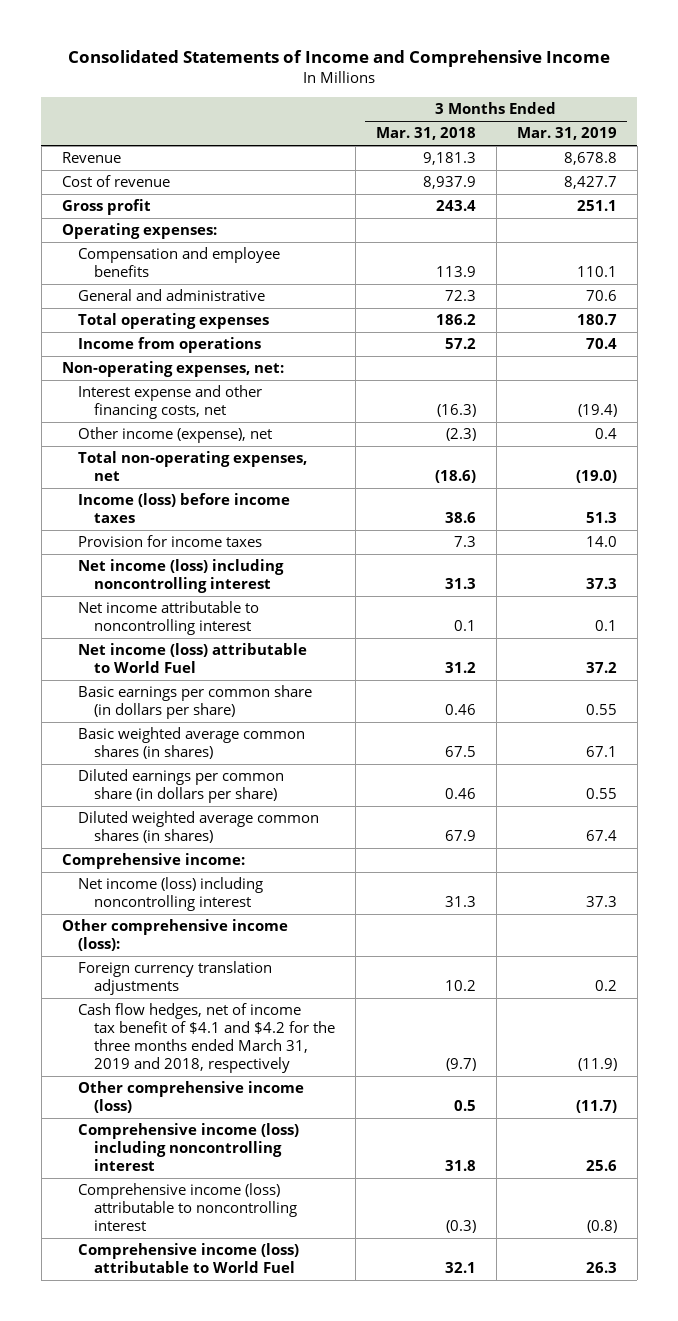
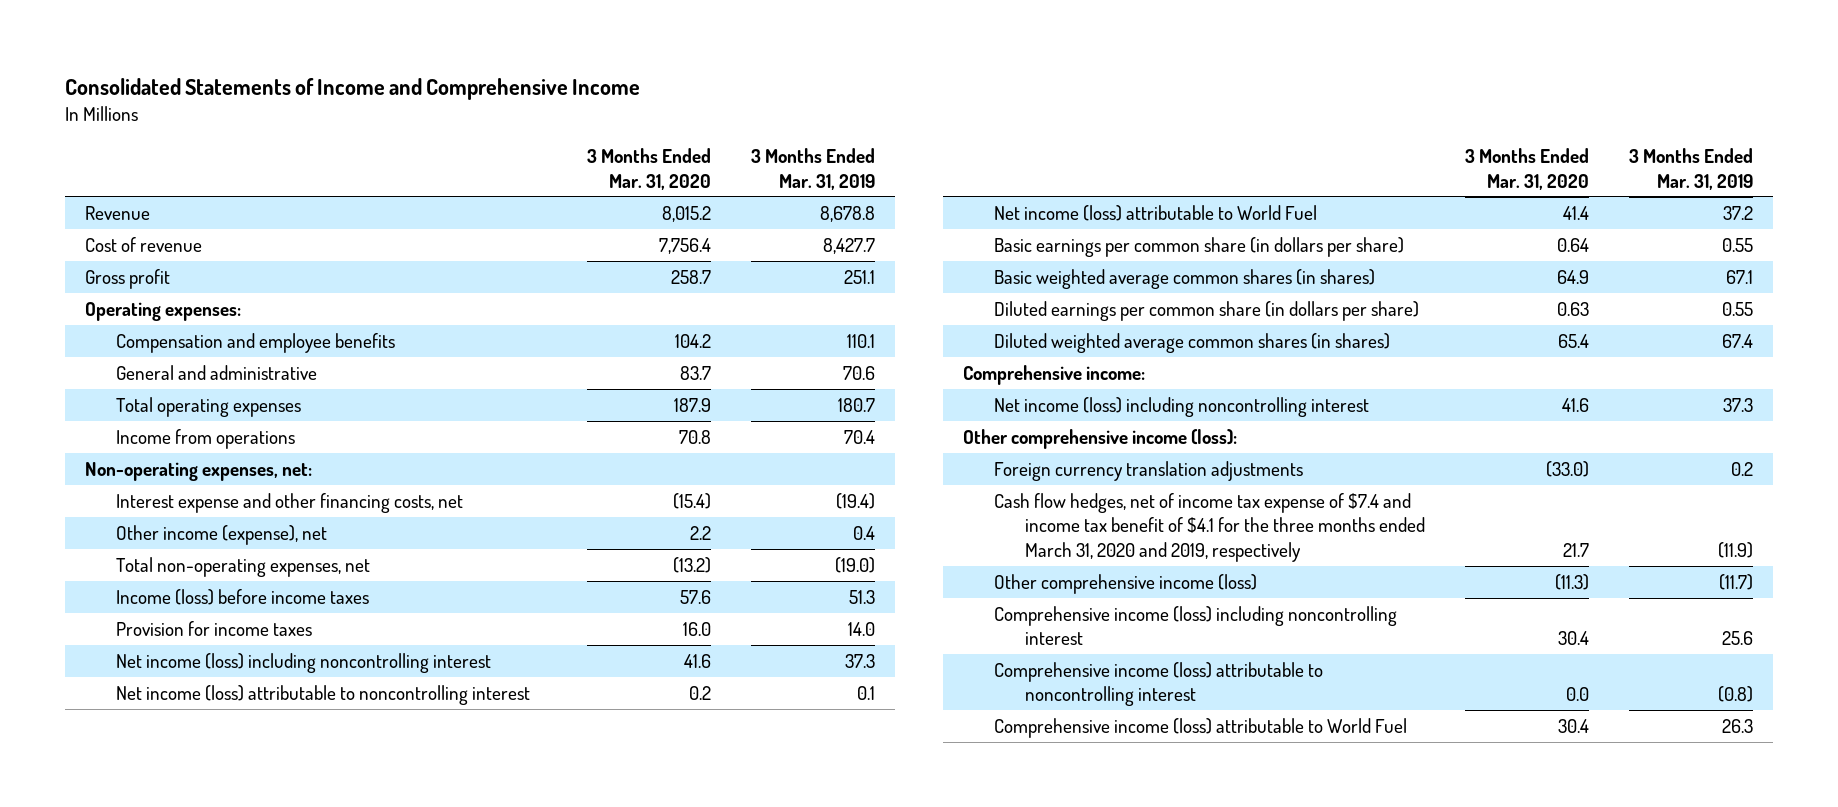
- | 3 Months Ended Mar. 31, 2018 | 3 Months Ended Mar. 31, 2019
+ | 3 Months Ended Mar. 31, 2020 | 3 Months Ended Mar. 31, 2019
- Net income attributable to noncontrolling interest | 0.1 | 0.1
+ Net income (loss) attributable to noncontrolling interest | 0.2 | 0.1
- Cash flow hedges, net of income tax benefit of $4.1 and $4.2 for the three months ended March 31, 2019 and 2018, respectively | (9.7) | (11.9)
+ Cash flow hedges, net of income tax expense of $7.4 and income tax benefit of $4.1 for the three months ended March 31, 2020 and 2019, respectively | 21.7 | (11.9)

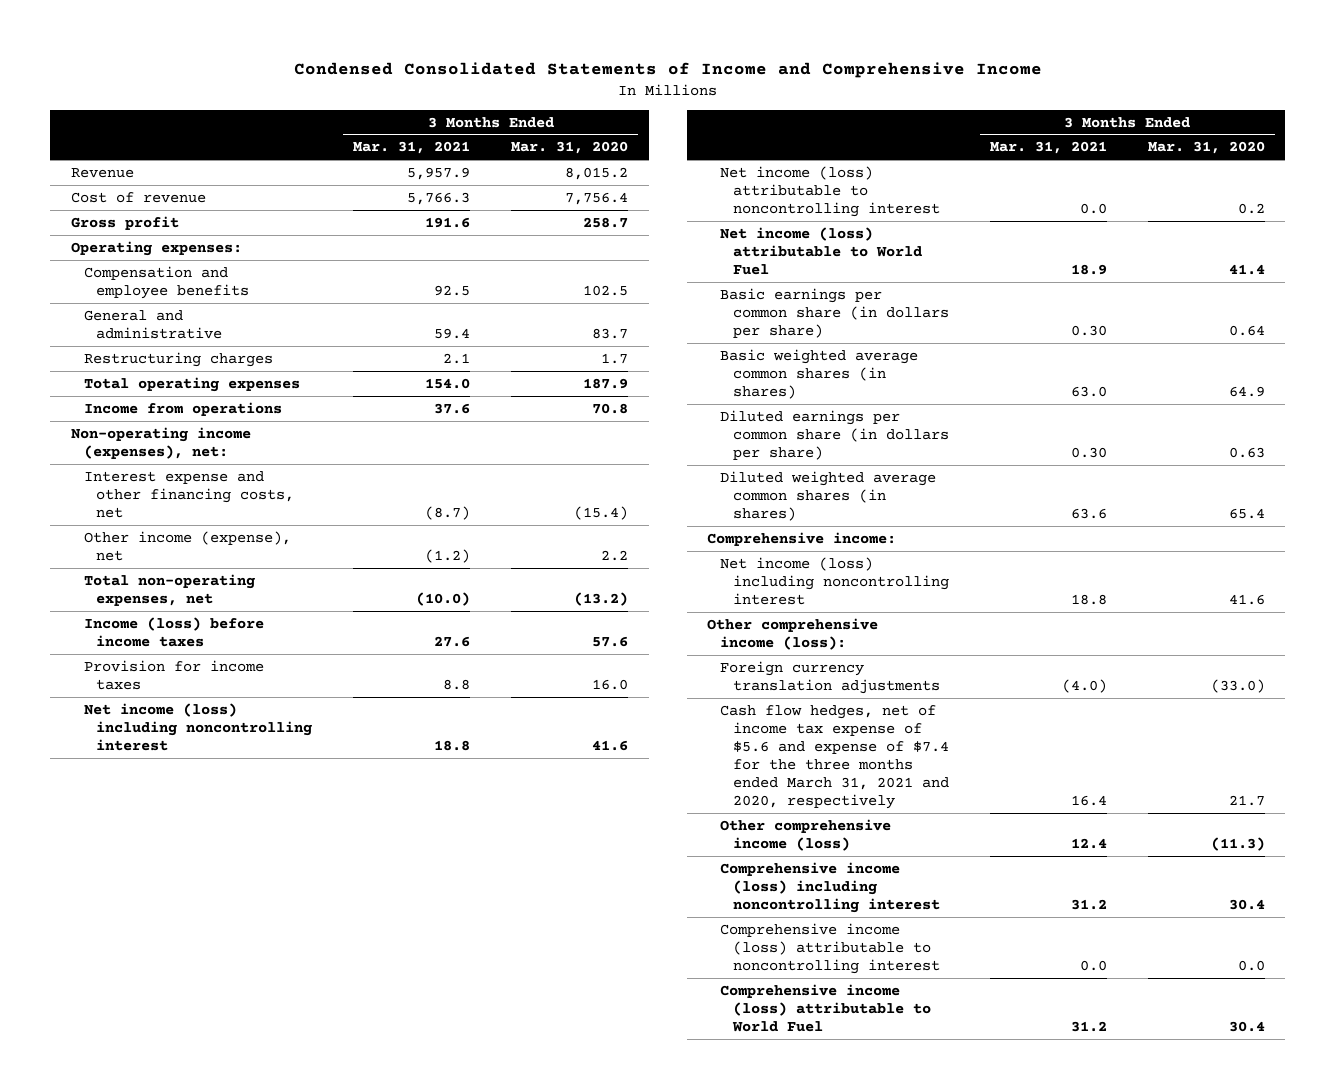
- Consolidated Statements of Income and Comprehensive Income
+ Condensed Consolidated Statements of Income and Comprehensive Income
- | 3 Months Ended Mar. 31, 2020 | 3 Months Ended Mar. 31, 2019
+ | 3 Months Ended Mar. 31, 2021 | 3 Months Ended Mar. 31, 2020
- Compensation and employee benefits | 104.2 | 110.1
+ Compensation and employee benefits | 92.5 | 102.5
+ Restructuring charges | 2.1 | 1.7
- Non-operating expenses, net:
+ Non-operating income (expenses), net:
- Cash flow hedges, net of income tax expense of $7.4 and income tax benefit of $4.1 for the three months ended March 31, 2020 and 2019, respectively | 21.7 | (11.9)
+ Cash flow hedges, net of income tax expense of $5.6 and expense of $7.4 for the three months ended March 31, 2021 and 2020, respectively | 16.4 | 21.7

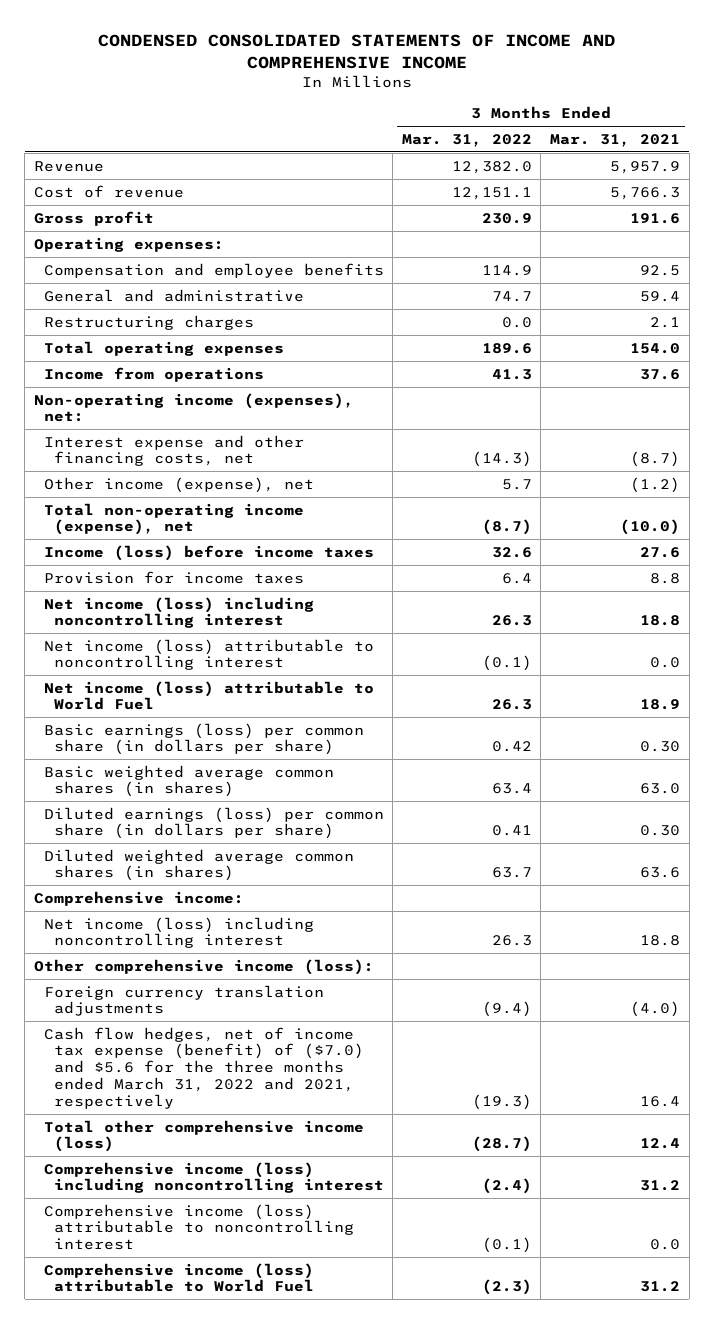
- Condensed Consolidated Statements of Income and Comprehensive Income
+ CONDENSED CONSOLIDATED STATEMENTS OF INCOME AND COMPREHENSIVE INCOME
- | 3 Months Ended Mar. 31, 2021 | 3 Months Ended Mar. 31, 2020
+ | 3 Months Ended Mar. 31, 2022 | 3 Months Ended Mar. 31, 2021
- Total non-operating expenses, net | (10.0) | (13.2)
+ Total non-operating income (expense), net | (8.7) | (10.0)
- Basic earnings per common share (in dollars per share) | 0.30 | 0.64
+ Basic earnings (loss) per common share (in dollars per share) | 0.42 | 0.30
- Diluted earnings per common share (in dollars per share) | 0.30 | 0.63
+ Diluted earnings (loss) per common share (in dollars per share) | 0.41 | 0.30
- Cash flow hedges, net of income tax expense of $5.6 and expense of $7.4 for the three months ended March 31, 2021 and 2020, respectively | 16.4 | 21.7
- Other comprehensive income (loss) | 12.4 | (11.3)
+ Cash flow hedges, net of income tax expense (benefit) of ($7.0) and $5.6 for the three months ended March 31, 2022 and 2021, respectively | (19.3) | 16.4
+ Total other comprehensive income (loss) | (28.7) | 12.4

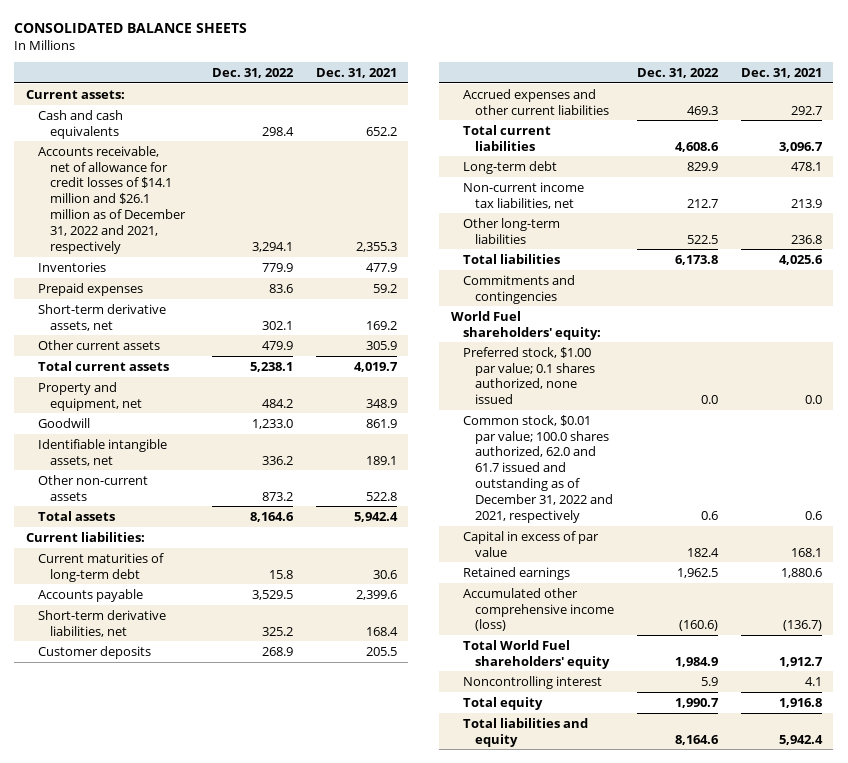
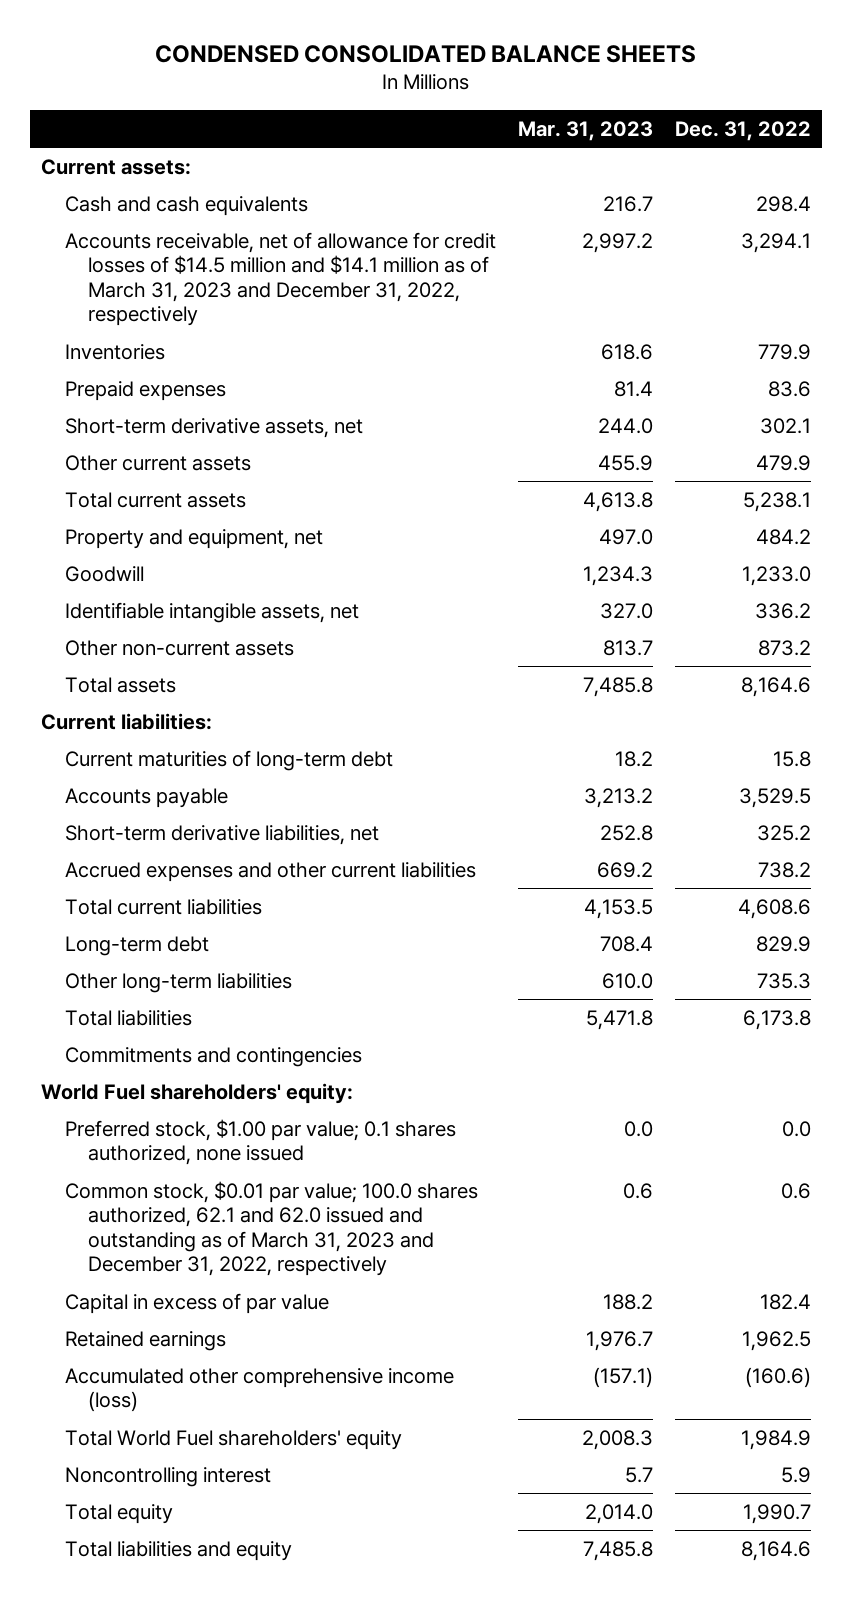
- CONSOLIDATED BALANCE SHEETS
+ CONDENSED CONSOLIDATED BALANCE SHEETS
- | Dec. 31, 2022 | Dec. 31, 2021
+ | Mar. 31, 2023 | Dec. 31, 2022
- Accounts receivable, net of allowance for credit losses of $14.1 million and $26.1 million as of December 31, 2022 and 2021, respectively | 3,294.1 | 2,355.3
+ Accounts receivable, net of allowance for credit losses of $14.5 million and $14.1 million as of March 31, 2023 and December 31, 2022, respectively | 2,997.2 | 3,294.1
- Customer deposits | 268.9 | 205.5
- Accrued expenses and other current liabilities | 469.3 | 292.7
+ Accrued expenses and other current liabilities | 669.2 | 738.2
- Non-current income tax liabilities, net | 212.7 | 213.9
- Other long-term liabilities | 522.5 | 236.8
+ Other long-term liabilities | 610.0 | 735.3
- Common stock, $0.01 par value; 100.0 shares authorized, 62.0 and 61.7 issued and outstanding as of December 31, 2022 and 2021, respectively | 0.6 | 0.6
+ Common stock, $0.01 par value; 100.0 shares authorized, 62.1 and 62.0 issued and outstanding as of March 31, 2023 and December 31, 2022, respectively | 0.6 | 0.6

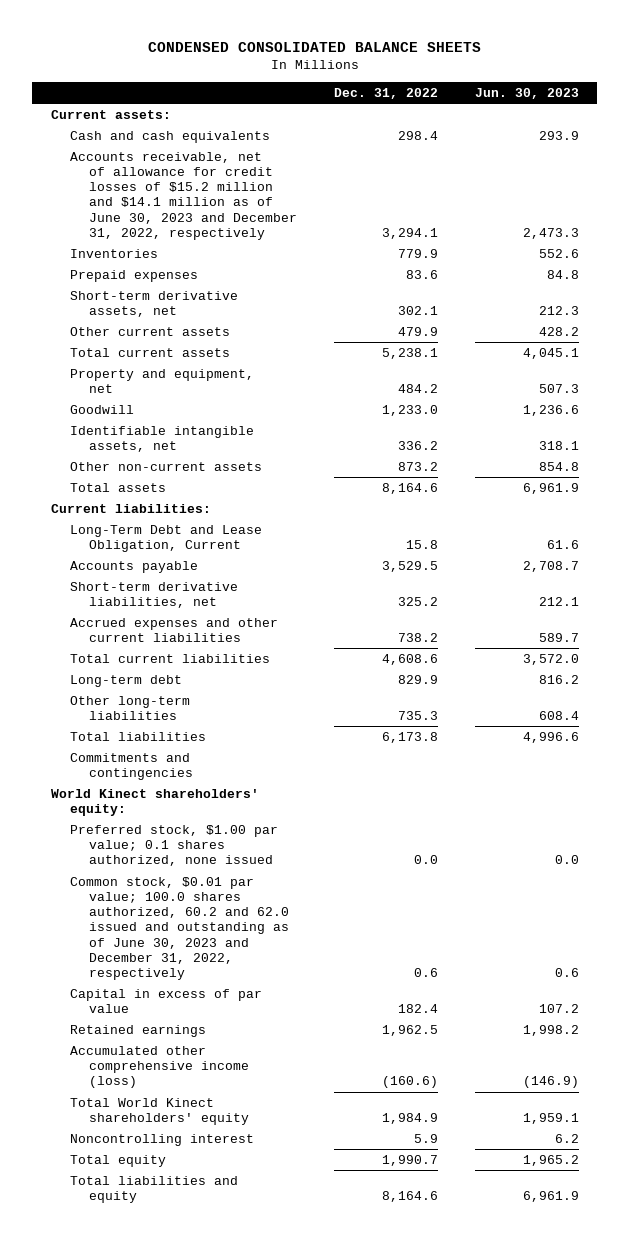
- | Mar. 31, 2023 | Dec. 31, 2022
+ | Dec. 31, 2022 | Jun. 30, 2023
- Accounts receivable, net of allowance for credit losses of $14.5 million and $14.1 million as of March 31, 2023 and December 31, 2022, respectively | 2,997.2 | 3,294.1
+ Accounts receivable, net of allowance for credit losses of $15.2 million and $14.1 million as of June 30, 2023 and December 31, 2022, respectively | 3,294.1 | 2,473.3
- Current maturities of long-term debt | 18.2 | 15.8
+ Long-Term Debt and Lease Obligation, Current | 15.8 | 61.6
- World Fuel shareholders' equity:
+ World Kinect shareholders' equity:
- Common stock, $0.01 par value; 100.0 shares authorized, 62.1 and 62.0 issued and outstanding as of March 31, 2023 and December 31, 2022, respectively | 0.6 | 0.6
+ Common stock, $0.01 par value; 100.0 shares authorized, 60.2 and 62.0 issued and outstanding as of June 30, 2023 and December 31, 2022, respectively | 0.6 | 0.6
- Total World Fuel shareholders' equity | 2,008.3 | 1,984.9
+ Total World Kinect shareholders' equity | 1,984.9 | 1,959.1

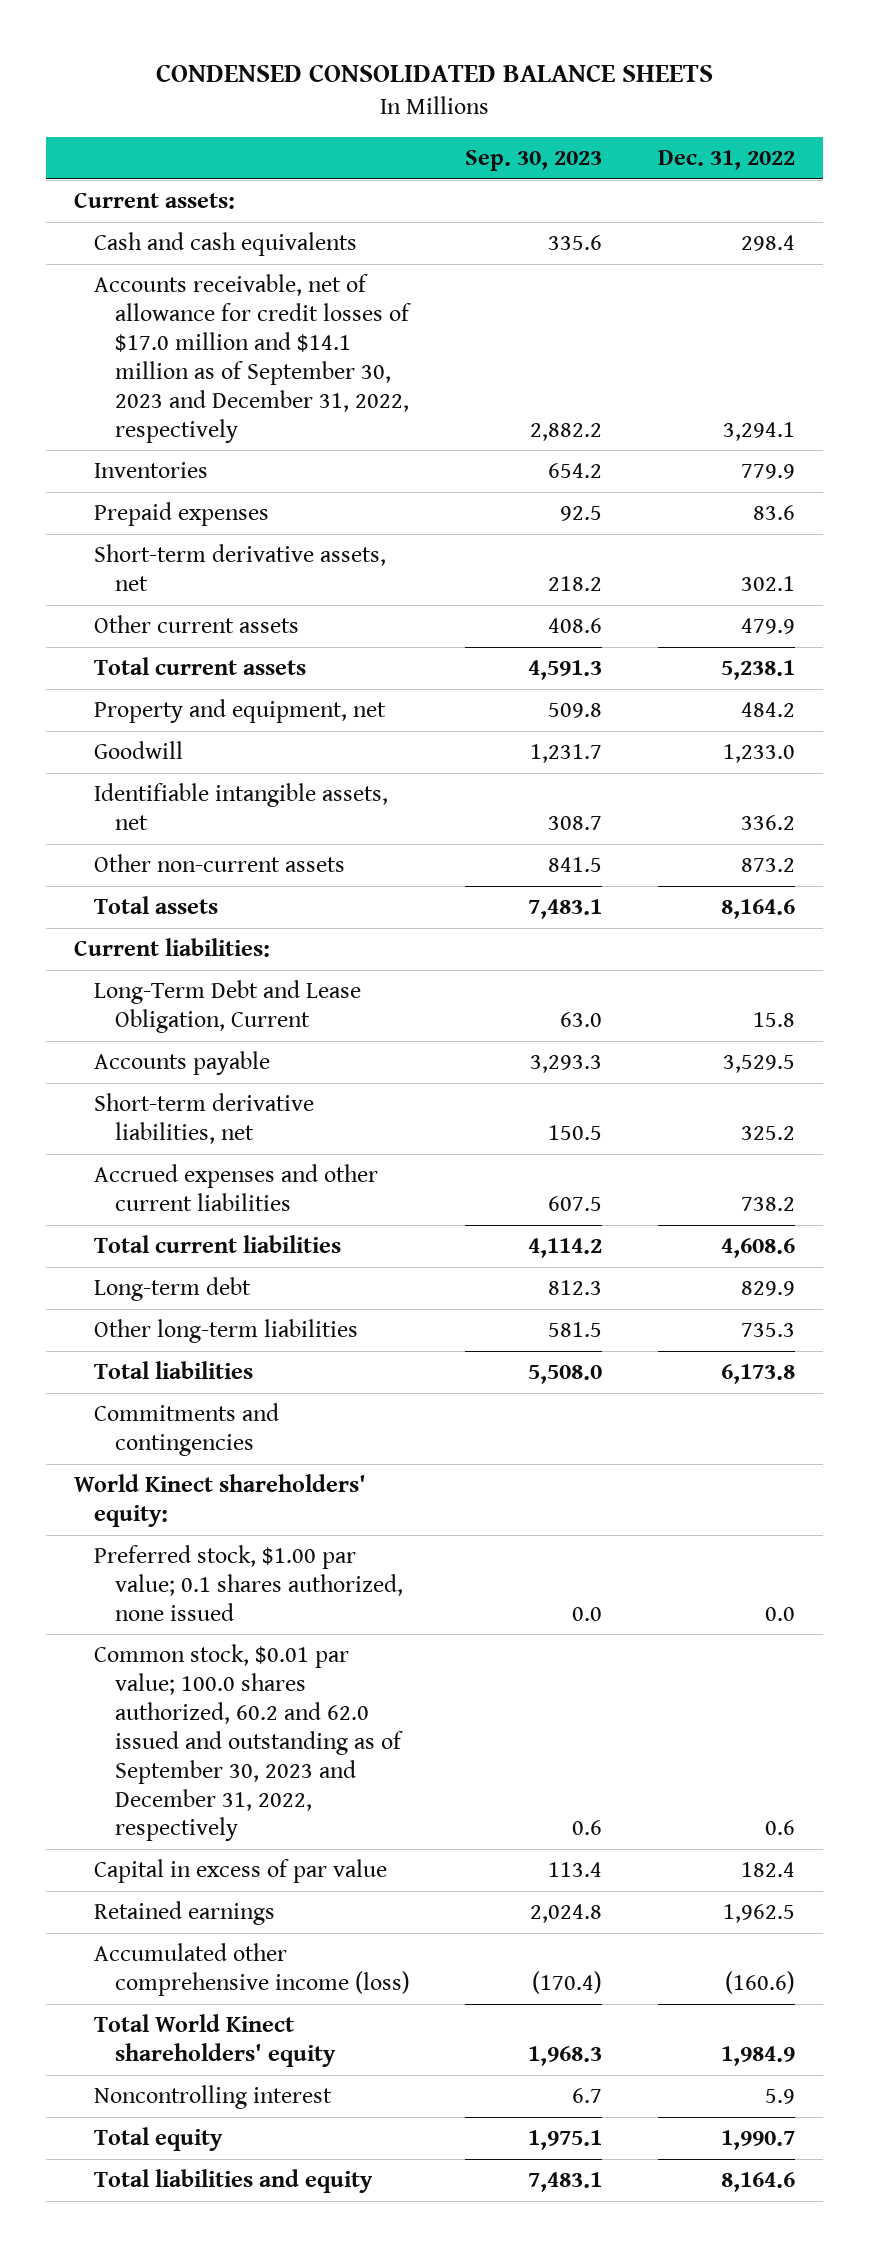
- | Dec. 31, 2022 | Jun. 30, 2023
+ | Sep. 30, 2023 | Dec. 31, 2022
- Accounts receivable, net of allowance for credit losses of $15.2 million and $14.1 million as of June 30, 2023 and December 31, 2022, respectively | 3,294.1 | 2,473.3
+ Accounts receivable, net of allowance for credit losses of $17.0 million and $14.1 million as of September 30, 2023 and December 31, 2022, respectively | 2,882.2 | 3,294.1
- Common stock, $0.01 par value; 100.0 shares authorized, 60.2 and 62.0 issued and outstanding as of June 30, 2023 and December 31, 2022, respectively | 0.6 | 0.6
+ Common stock, $0.01 par value; 100.0 shares authorized, 60.2 and 62.0 issued and outstanding as of September 30, 2023 and December 31, 2022, respectively | 0.6 | 0.6

